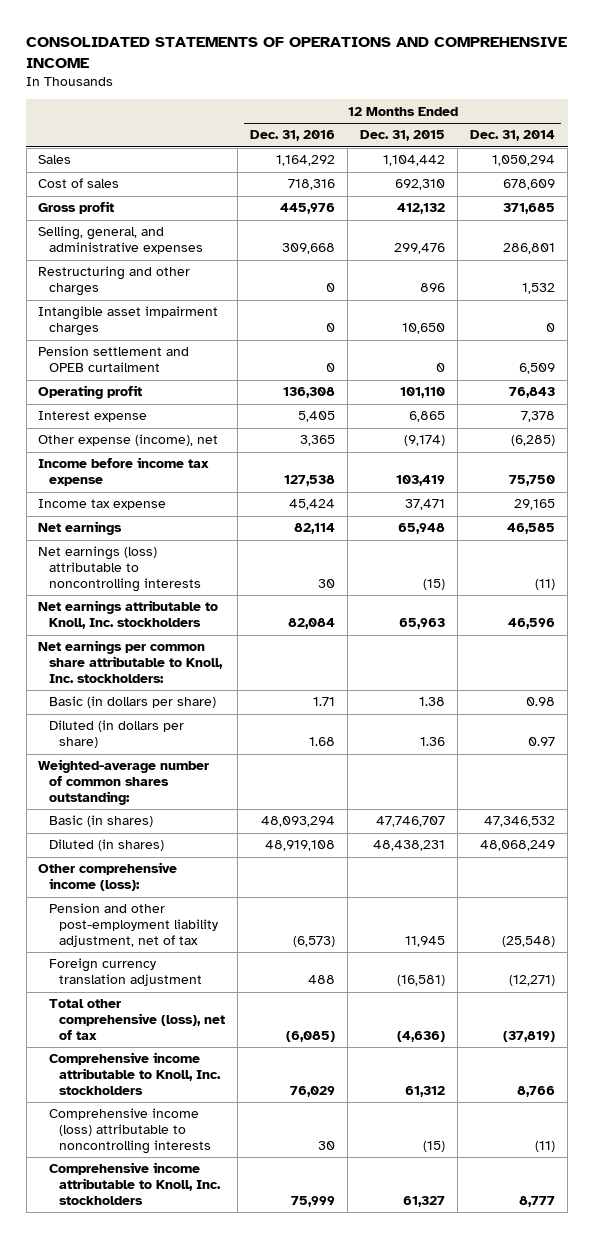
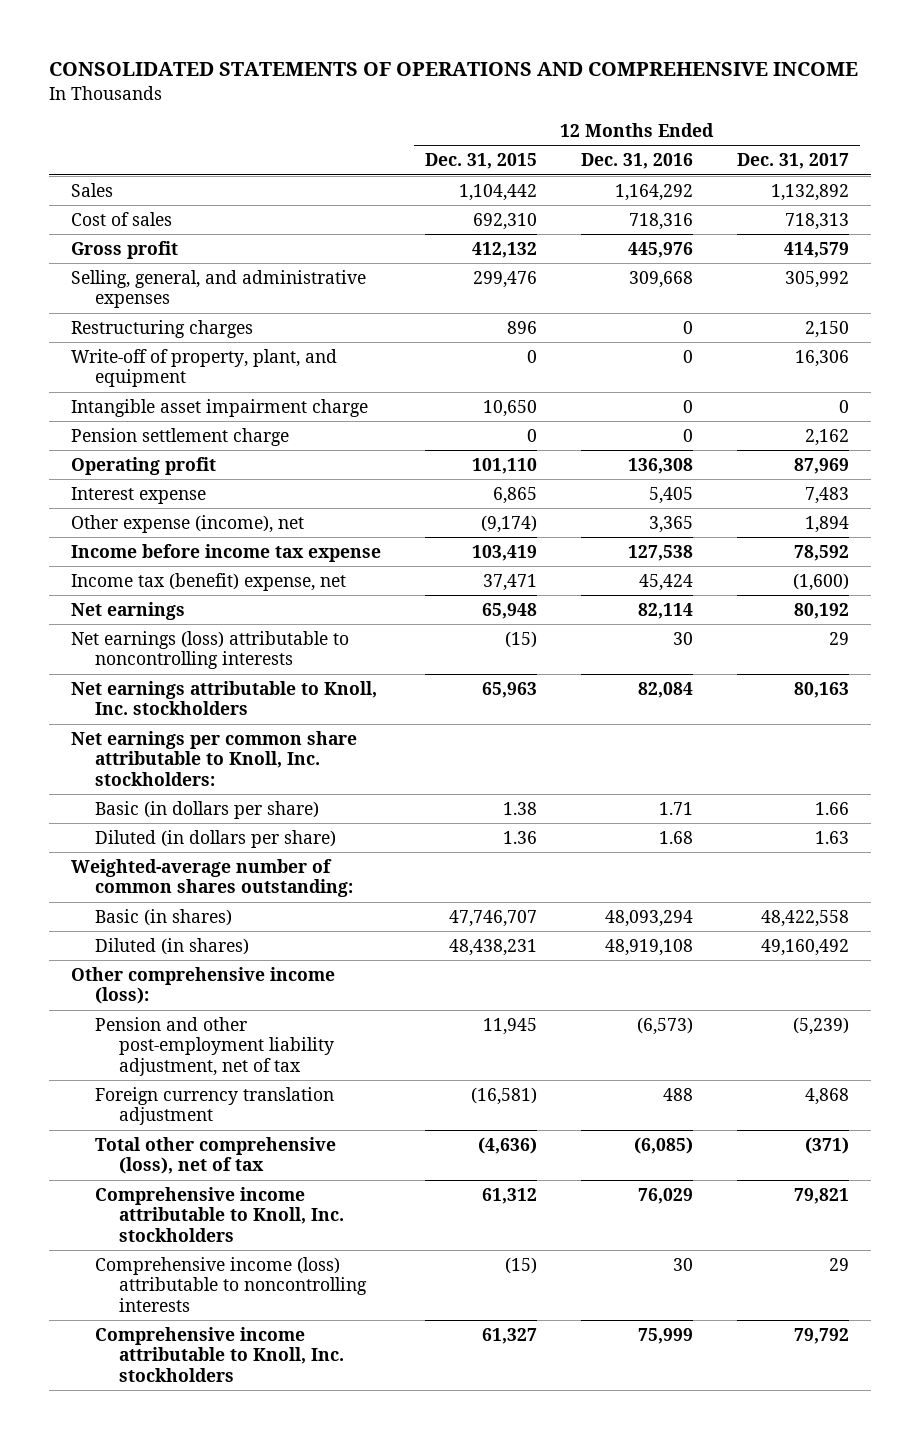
- | 12 Months Ended Dec. 31, 2016 | 12 Months Ended Dec. 31, 2015 | 12 Months Ended Dec. 31, 2014
+ | 12 Months Ended Dec. 31, 2015 | 12 Months Ended Dec. 31, 2016 | 12 Months Ended Dec. 31, 2017
- Restructuring and other charges | 0 | 896 | 1,532
- Intangible asset impairment charges | 0 | 10,650 | 0
- Pension settlement and OPEB curtailment | 0 | 0 | 6,509
+ Restructuring charges | 896 | 0 | 2,150
+ Write-off of property, plant, and equipment | 0 | 0 | 16,306
+ Intangible asset impairment charge | 10,650 | 0 | 0
+ Pension settlement charge | 0 | 0 | 2,162
- Income tax expense | 45,424 | 37,471 | 29,165
+ Income tax (benefit) expense, net | 37,471 | 45,424 | (1,600)

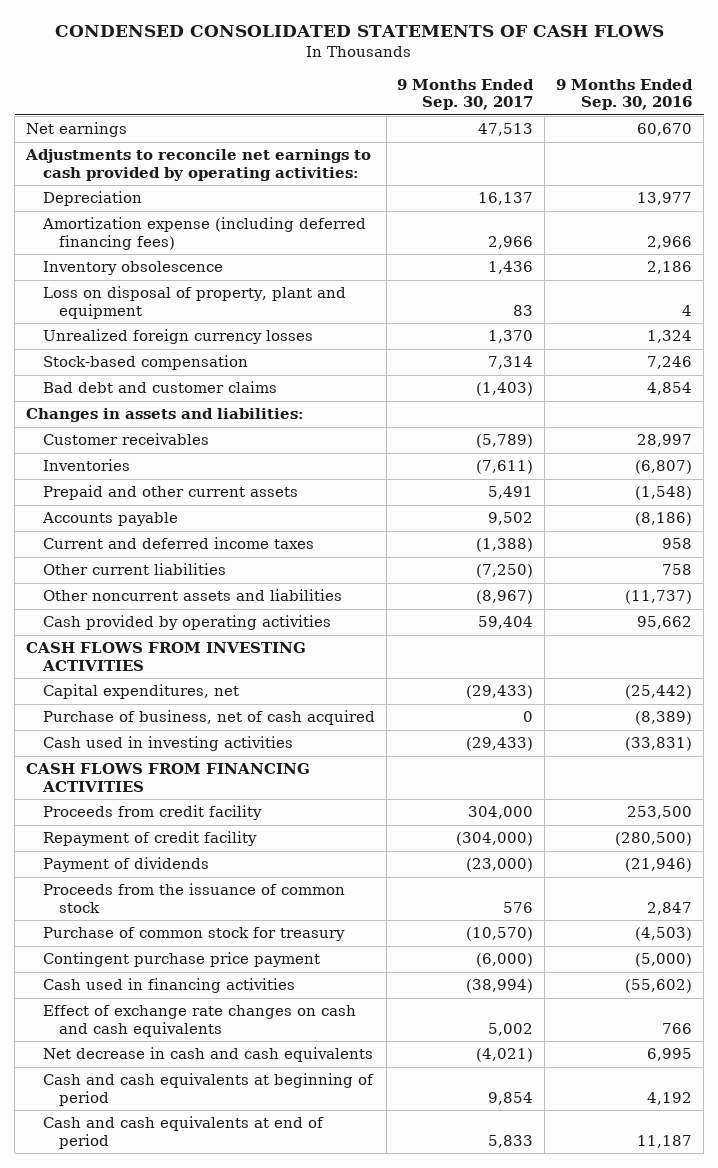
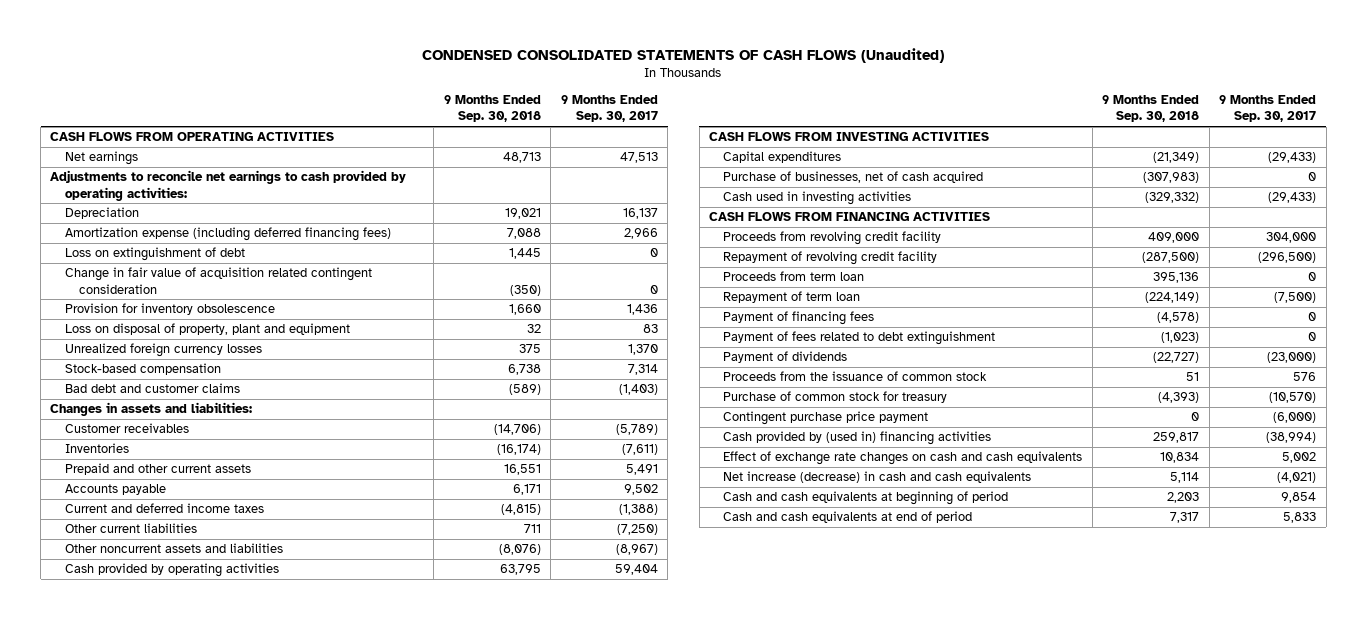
- CONDENSED CONSOLIDATED STATEMENTS OF CASH FLOWS
+ CONDENSED CONSOLIDATED STATEMENTS OF CASH FLOWS (Unaudited)
- | 9 Months Ended Sep. 30, 2017 | 9 Months Ended Sep. 30, 2016
+ | 9 Months Ended Sep. 30, 2018 | 9 Months Ended Sep. 30, 2017
+ CASH FLOWS FROM OPERATING ACTIVITIES
- Inventory obsolescence | 1,436 | 2,186
+ Loss on extinguishment of debt | 1,445 | 0
+ Change in fair value of acquisition related contingent consideration | (350) | 0
+ Provision for inventory obsolescence | 1,660 | 1,436
- Capital expenditures, net | (29,433) | (25,442)
- Purchase of business, net of cash acquired | 0 | (8,389)
+ Capital expenditures | (21,349) | (29,433)
+ Purchase of businesses, net of cash acquired | (307,983) | 0
- Proceeds from credit facility | 304,000 | 253,500
- Repayment of credit facility | (304,000) | (280,500)
+ Proceeds from revolving credit facility | 409,000 | 304,000
+ Repayment of revolving credit facility | (287,500) | (296,500)
+ Proceeds from term loan | 395,136 | 0
+ Repayment of term loan | (224,149) | (7,500)
+ Payment of financing fees | (4,578) | 0
+ Payment of fees related to debt extinguishment | (1,023) | 0
- Cash used in financing activities | (38,994) | (55,602)
+ Cash provided by (used in) financing activities | 259,817 | (38,994)
- Net decrease in cash and cash equivalents | (4,021) | 6,995
+ Net increase (decrease) in cash and cash equivalents | 5,114 | (4,021)

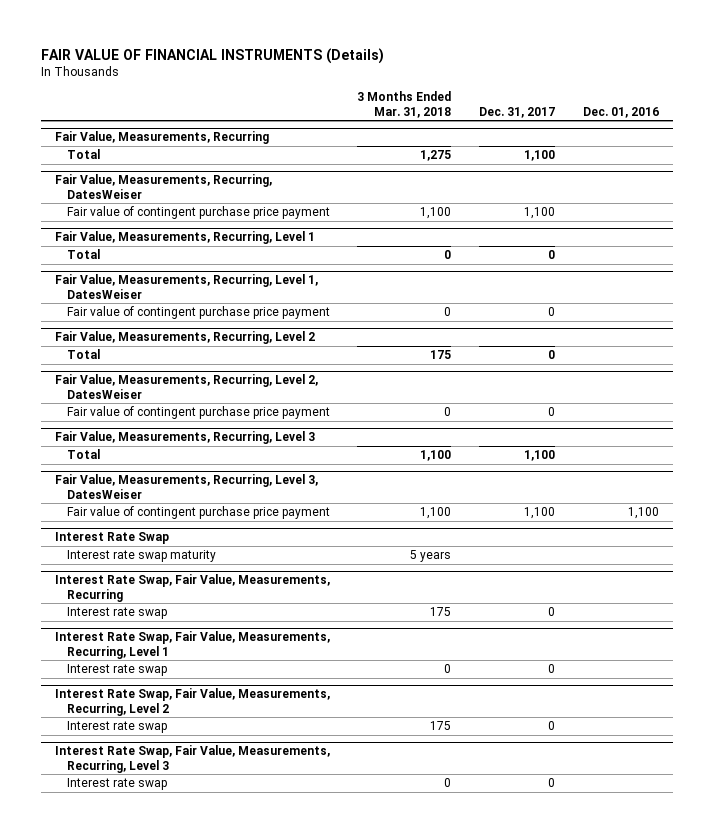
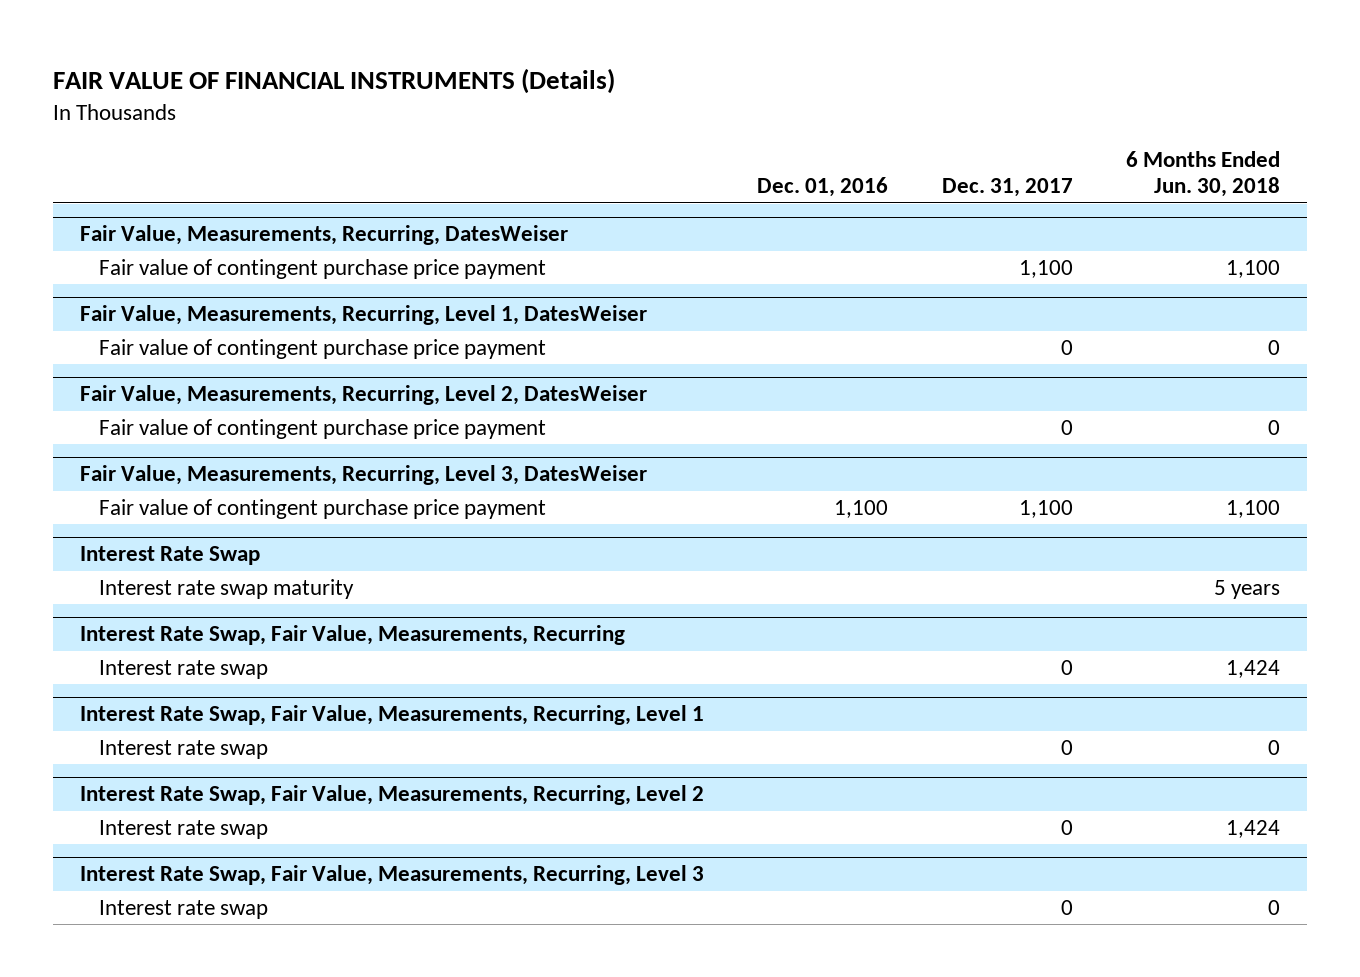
- | 3 Months Ended Mar. 31, 2018 | Dec. 31, 2017 | Dec. 01, 2016
+ | Dec. 01, 2016 | Dec. 31, 2017 | 6 Months Ended Jun. 30, 2018
- Fair Value, Measurements, Recurring
- Total | 1,275 | 1,100 |
- Fair Value, Measurements, Recurring, Level 1
- Total | 0 | 0 |
- Fair Value, Measurements, Recurring, Level 2
- Total | 175 | 0 |
- Fair Value, Measurements, Recurring, Level 3
- Total | 1,100 | 1,100 |

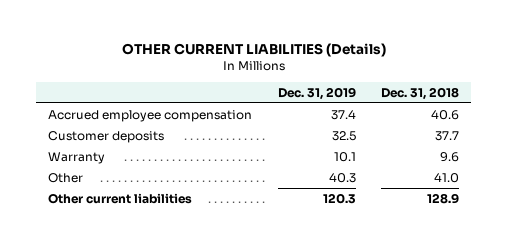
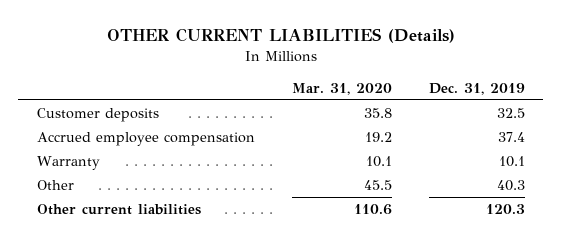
- | Dec. 31, 2019 | Dec. 31, 2018
+ | Mar. 31, 2020 | Dec. 31, 2019
moved down: Accrued employee compensation | 19.2 | 37.4

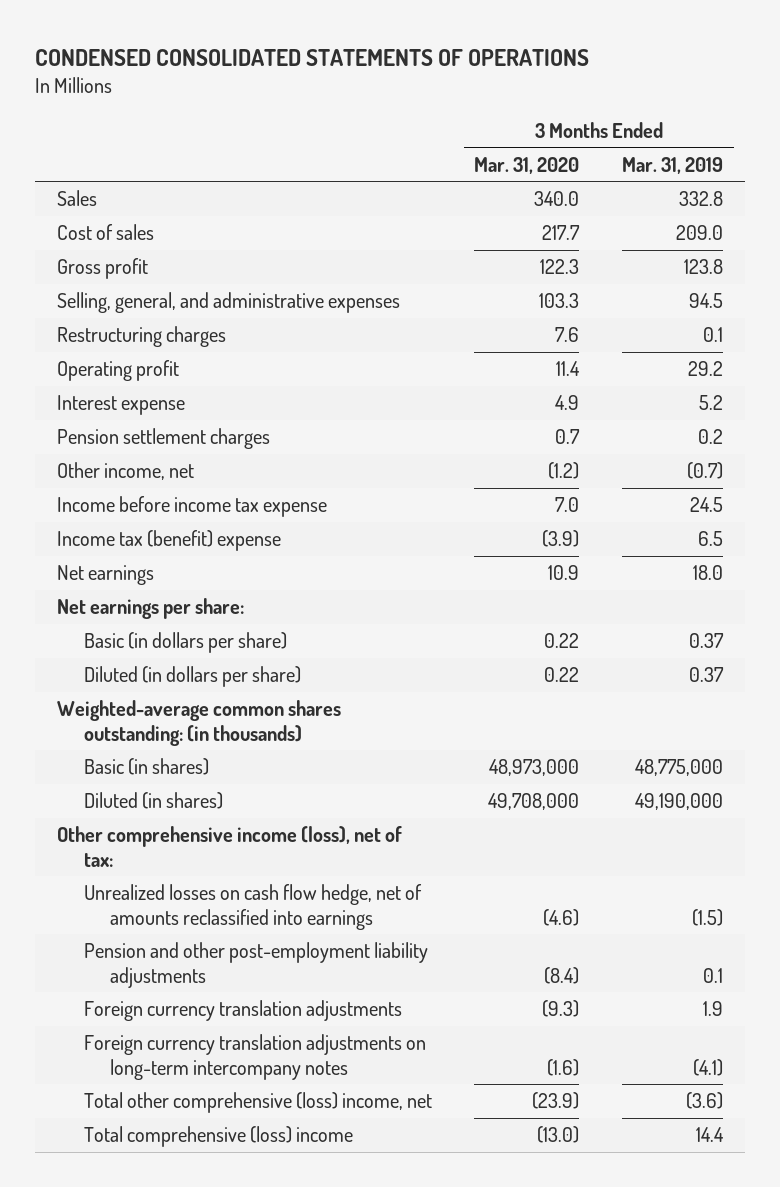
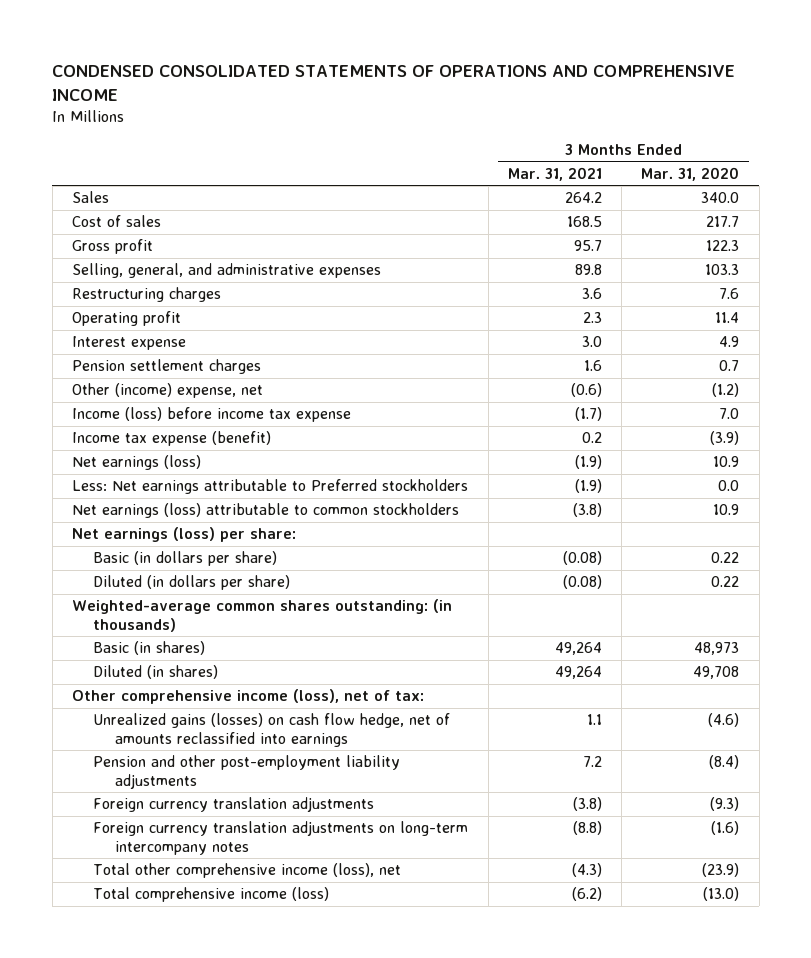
- CONDENSED CONSOLIDATED STATEMENTS OF OPERATIONS
+ CONDENSED CONSOLIDATED STATEMENTS OF OPERATIONS AND COMPREHENSIVE INCOME
- | 3 Months Ended Mar. 31, 2020 | 3 Months Ended Mar. 31, 2019
+ | 3 Months Ended Mar. 31, 2021 | 3 Months Ended Mar. 31, 2020
- Other income, net | (1.2) | (0.7)
- Income before income tax expense | 7.0 | 24.5
- Income tax (benefit) expense | (3.9) | 6.5
- Net earnings | 10.9 | 18.0
- Net earnings per share:
+ Other (income) expense, net | (0.6) | (1.2)
+ Income (loss) before income tax expense | (1.7) | 7.0
+ Income tax expense (benefit) | 0.2 | (3.9)
+ Net earnings (loss) | (1.9) | 10.9
+ Less: Net earnings attributable to Preferred stockholders | (1.9) | 0.0
+ Net earnings (loss) attributable to common stockholders | (3.8) | 10.9
+ Net earnings (loss) per share:
- Basic (in shares) | 48,973,000 | 48,775,000
- Diluted (in shares) | 49,708,000 | 49,190,000
+ Basic (in shares) | 49,264 | 48,973
+ Diluted (in shares) | 49,264 | 49,708
- Unrealized losses on cash flow hedge, net of amounts reclassified into earnings | (4.6) | (1.5)
+ Unrealized gains (losses) on cash flow hedge, net of amounts reclassified into earnings | 1.1 | (4.6)
- Total other comprehensive (loss) income, net | (23.9) | (3.6)
- Total comprehensive (loss) income | (13.0) | 14.4
+ Total other comprehensive income (loss), net | (4.3) | (23.9)
+ Total comprehensive income (loss) | (6.2) | (13.0)

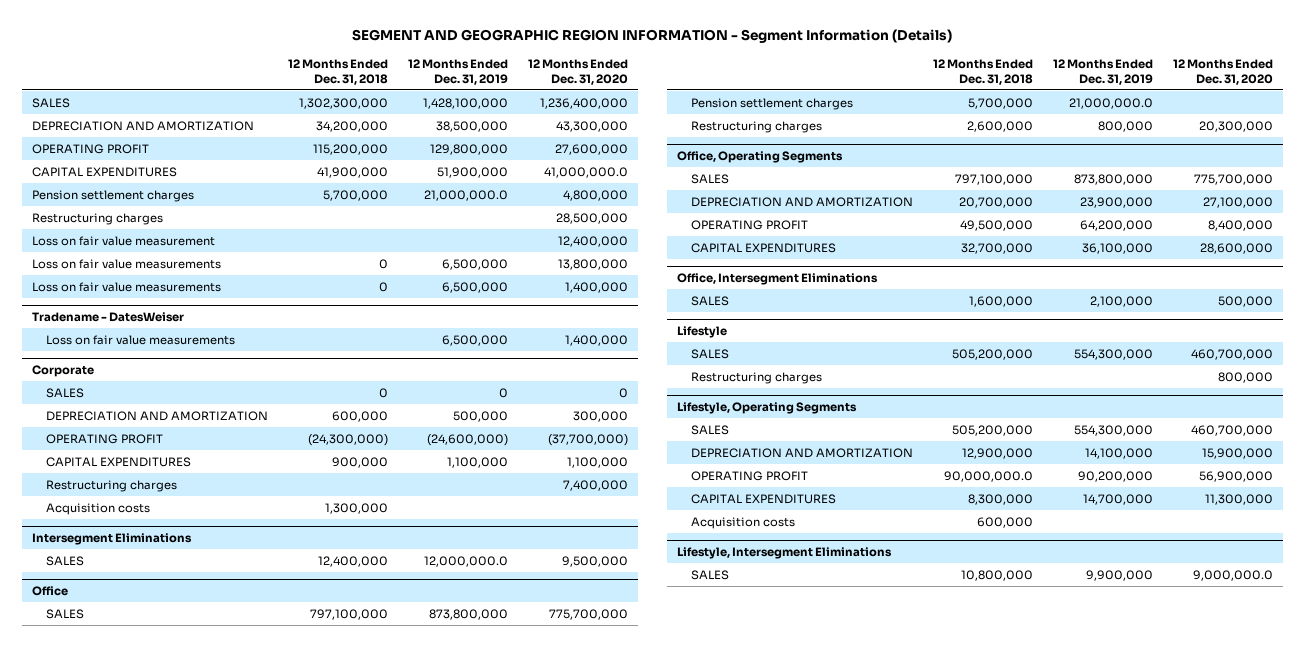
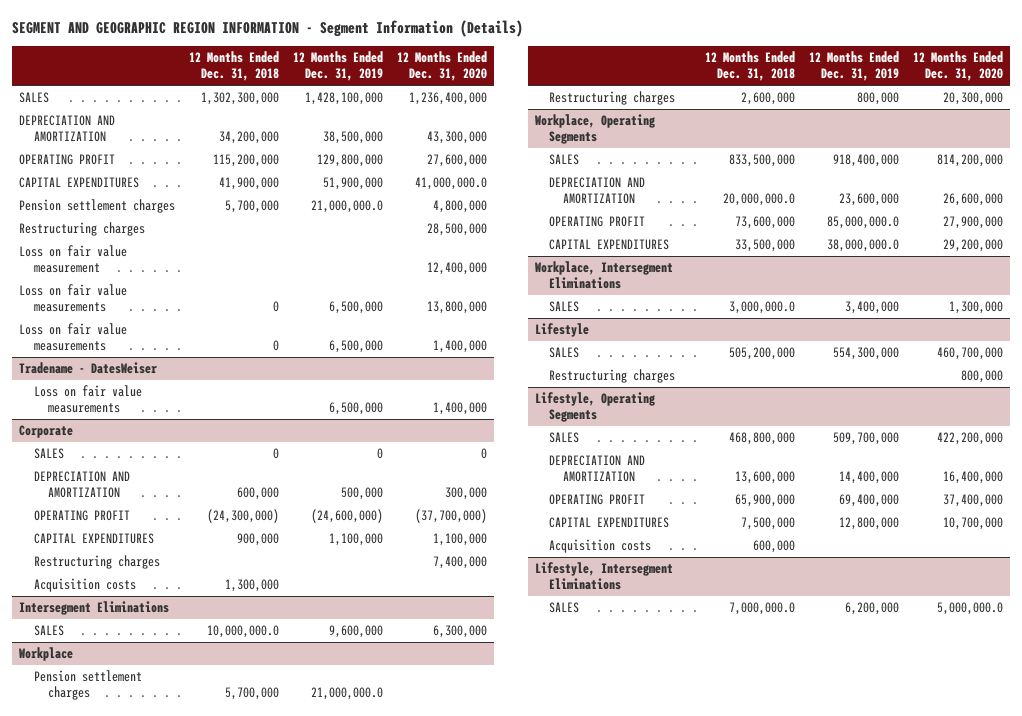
@ Intersegment Eliminations
- SALES | 12,400,000 | 12,000,000.0 | 9,500,000
- Office
- SALES | 797,100,000 | 873,800,000 | 775,700,000
@ Intersegment Eliminations
+ SALES | 10,000,000.0 | 9,600,000 | 6,300,000
+ Workplace
- Office, Operating Segments
- SALES | 797,100,000 | 873,800,000 | 775,700,000
- DEPRECIATION AND AMORTIZATION | 20,700,000 | 23,900,000 | 27,100,000
- OPERATING PROFIT | 49,500,000 | 64,200,000 | 8,400,000
- CAPITAL EXPENDITURES | 32,700,000 | 36,100,000 | 28,600,000
- Office, Intersegment Eliminations
- SALES | 1,600,000 | 2,100,000 | 500,000
+ Workplace, Operating Segments
+ SALES | 833,500,000 | 918,400,000 | 814,200,000
+ DEPRECIATION AND AMORTIZATION | 20,000,000.0 | 23,600,000 | 26,600,000
+ OPERATING PROFIT | 73,600,000 | 85,000,000.0 | 27,900,000
+ CAPITAL EXPENDITURES | 33,500,000 | 38,000,000.0 | 29,200,000
+ Workplace, Intersegment Eliminations
+ SALES | 3,000,000.0 | 3,400,000 | 1,300,000
@ Lifestyle, Operating Segments
- SALES | 505,200,000 | 554,300,000 | 460,700,000
- DEPRECIATION AND AMORTIZATION | 12,900,000 | 14,100,000 | 15,900,000
- OPERATING PROFIT | 90,000,000.0 | 90,200,000 | 56,900,000
- CAPITAL EXPENDITURES | 8,300,000 | 14,700,000 | 11,300,000
+ SALES | 468,800,000 | 509,700,000 | 422,200,000
+ DEPRECIATION AND AMORTIZATION | 13,600,000 | 14,400,000 | 16,400,000
+ OPERATING PROFIT | 65,900,000 | 69,400,000 | 37,400,000
+ CAPITAL EXPENDITURES | 7,500,000 | 12,800,000 | 10,700,000
@ Lifestyle, Intersegment Eliminations
- SALES | 10,800,000 | 9,900,000 | 9,000,000.0
+ SALES | 7,000,000.0 | 6,200,000 | 5,000,000.0

